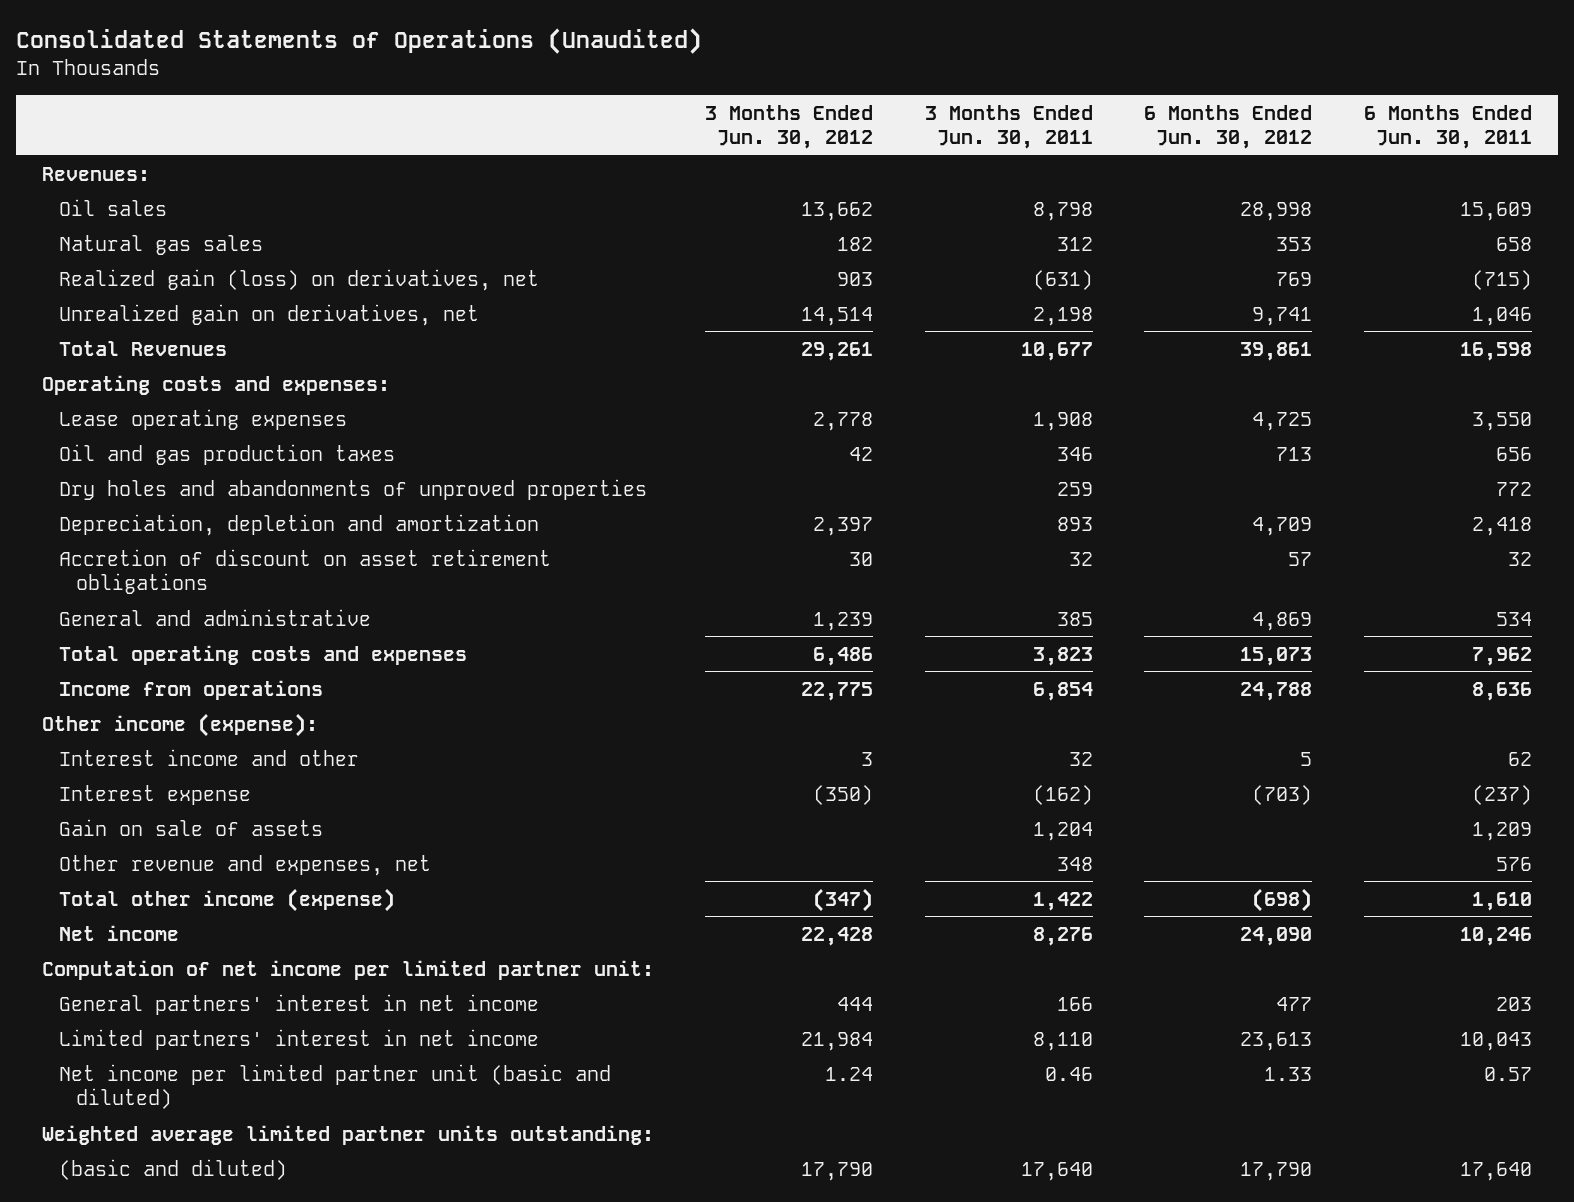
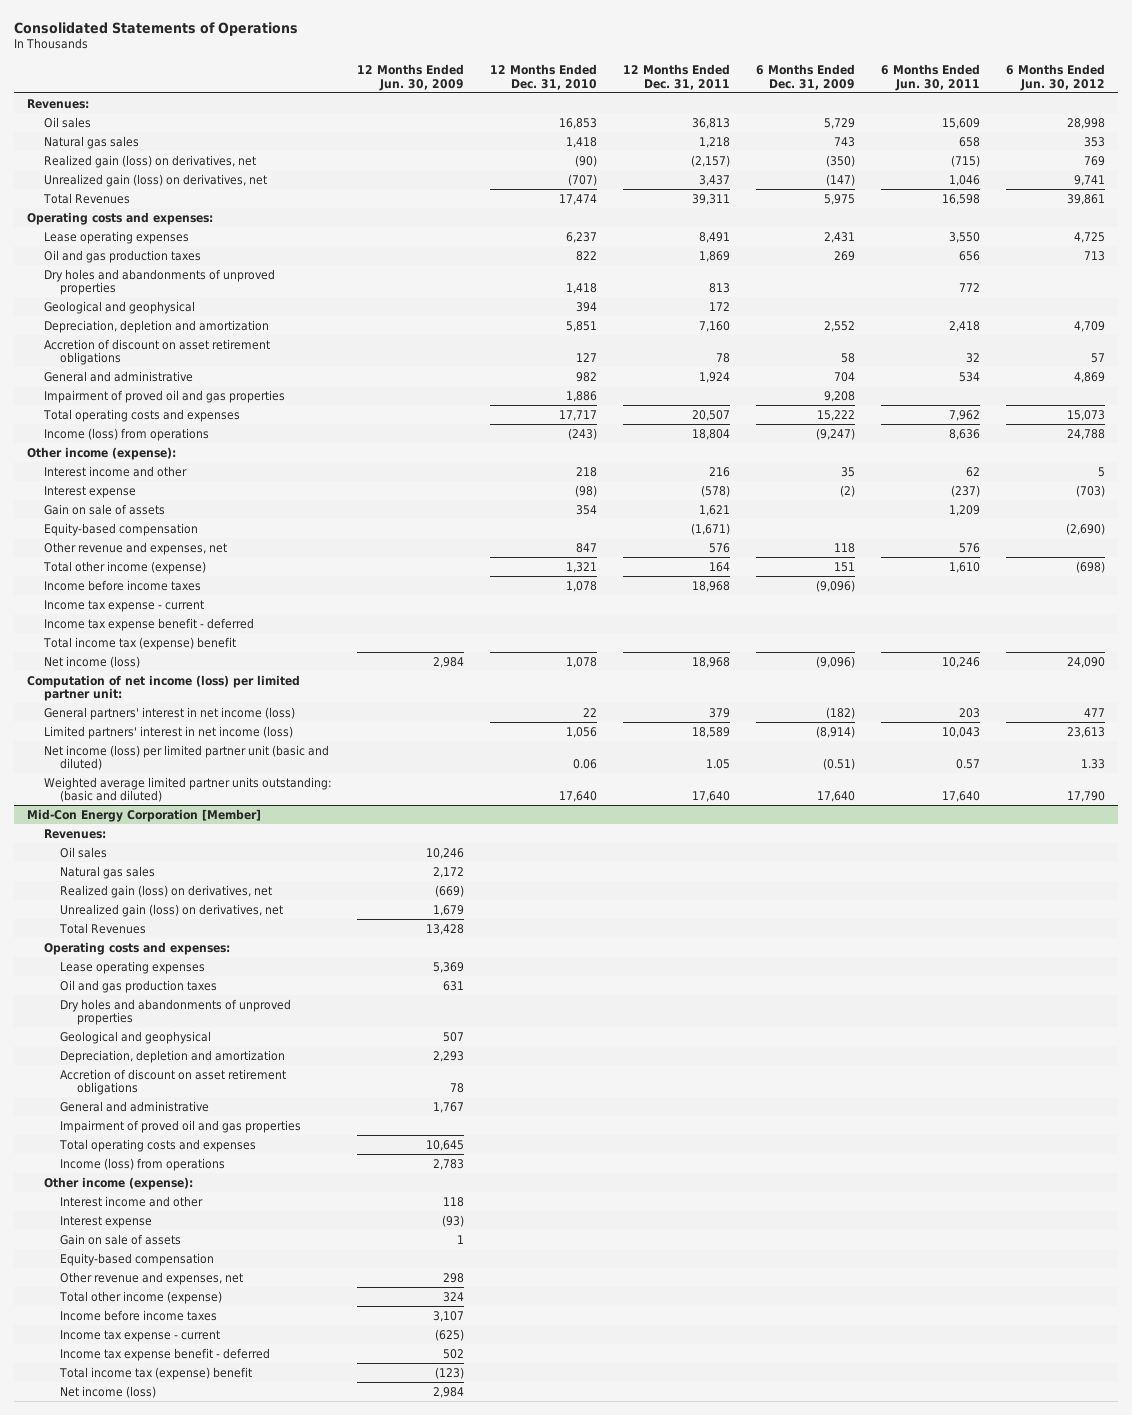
- Consolidated Statements of Operations (Unaudited)
+ Consolidated Statements of Operations
- | 3 Months Ended Jun. 30, 2012 | 3 Months Ended Jun. 30, 2011 | 6 Months Ended Jun. 30, 2012 | 6 Months Ended Jun. 30, 2011
+ | 12 Months Ended Jun. 30, 2009 | 12 Months Ended Dec. 31, 2010 | 12 Months Ended Dec. 31, 2011 | 6 Months Ended Dec. 31, 2009 | 6 Months Ended Jun. 30, 2011 | 6 Months Ended Jun. 30, 2012
- Unrealized gain on derivatives, net | 14,514 | 2,198 | 9,741 | 1,046
+ Unrealized gain (loss) on derivatives, net | | (707) | 3,437 | (147) | 1,046 | 9,741
+ Geological and geophysical | | 394 | 172 | | |
+ Impairment of proved oil and gas properties | | 1,886 | | 9,208 | |
- Income from operations | 22,775 | 6,854 | 24,788 | 8,636
+ Income (loss) from operations | | (243) | 18,804 | (9,247) | 8,636 | 24,788
+ Equity-based compensation | | | (1,671) | | | (2,690)
- Net income | 22,428 | 8,276 | 24,090 | 10,246
- Computation of net income per limited partner unit:
- General partners' interest in net income | 444 | 166 | 477 | 203
- Limited partners' interest in net income | 21,984 | 8,110 | 23,613 | 10,043
- Net income per limited partner unit (basic and diluted) | 1.24 | 0.46 | 1.33 | 0.57
- Weighted average limited partner units outstanding:
- (basic and diluted) | 17,790 | 17,640 | 17,790 | 17,640
+ Income before income taxes | | 1,078 | 18,968 | (9,096) | |
+ Income tax expense - current
+ Income tax expense benefit - deferred
+ Total income tax (expense) benefit
+ Net income (loss) | 2,984 | 1,078 | 18,968 | (9,096) | 10,246 | 24,090
+ Computation of net income (loss) per limited partner unit:
+ General partners' interest in net income (loss) | | 22 | 379 | (182) | 203 | 477
+ Limited partners' interest in net income (loss) | | 1,056 | 18,589 | (8,914) | 10,043 | 23,613
+ Net income (loss) per limited partner unit (basic and diluted) | | 0.06 | 1.05 | (0.51) | 0.57 | 1.33
+ Weighted average limited partner units outstanding: (basic and diluted) | | 17,640 | 17,640 | 17,640 | 17,640 | 17,790
+ Mid-Con Energy Corporation [Member]
+ Revenues:
+ Oil sales | 10,246 | | | | |
+ Natural gas sales | 2,172 | | | | |
+ Realized gain (loss) on derivatives, net | (669) | | | | |
+ Unrealized gain (loss) on derivatives, net | 1,679 | | | | |
+ Total Revenues | 13,428 | | | | |
+ Operating costs and expenses:
+ Lease operating expenses | 5,369 | | | | |
+ Oil and gas production taxes | 631 | | | | |
+ Dry holes and abandonments of unproved properties
+ Geological and geophysical | 507 | | | | |
+ Depreciation, depletion and amortization | 2,293 | | | | |
+ Accretion of discount on asset retirement obligations | 78 | | | | |
+ General and administrative | 1,767 | | | | |
+ Impairment of proved oil and gas properties
+ Total operating costs and expenses | 10,645 | | | | |
+ Income (loss) from operations | 2,783 | | | | |
+ Other income (expense):
+ Interest income and other | 118 | | | | |
+ Interest expense | (93) | | | | |
+ Gain on sale of assets | 1 | | | | |
+ Equity-based compensation
+ Other revenue and expenses, net | 298 | | | | |
+ Total other income (expense) | 324 | | | | |
+ Income before income taxes | 3,107 | | | | |
+ Income tax expense - current | (625) | | | | |
+ Income tax expense benefit - deferred | 502 | | | | |
+ Total income tax (expense) benefit | (123) | | | | |
+ Net income (loss) | 2,984 | | | | |

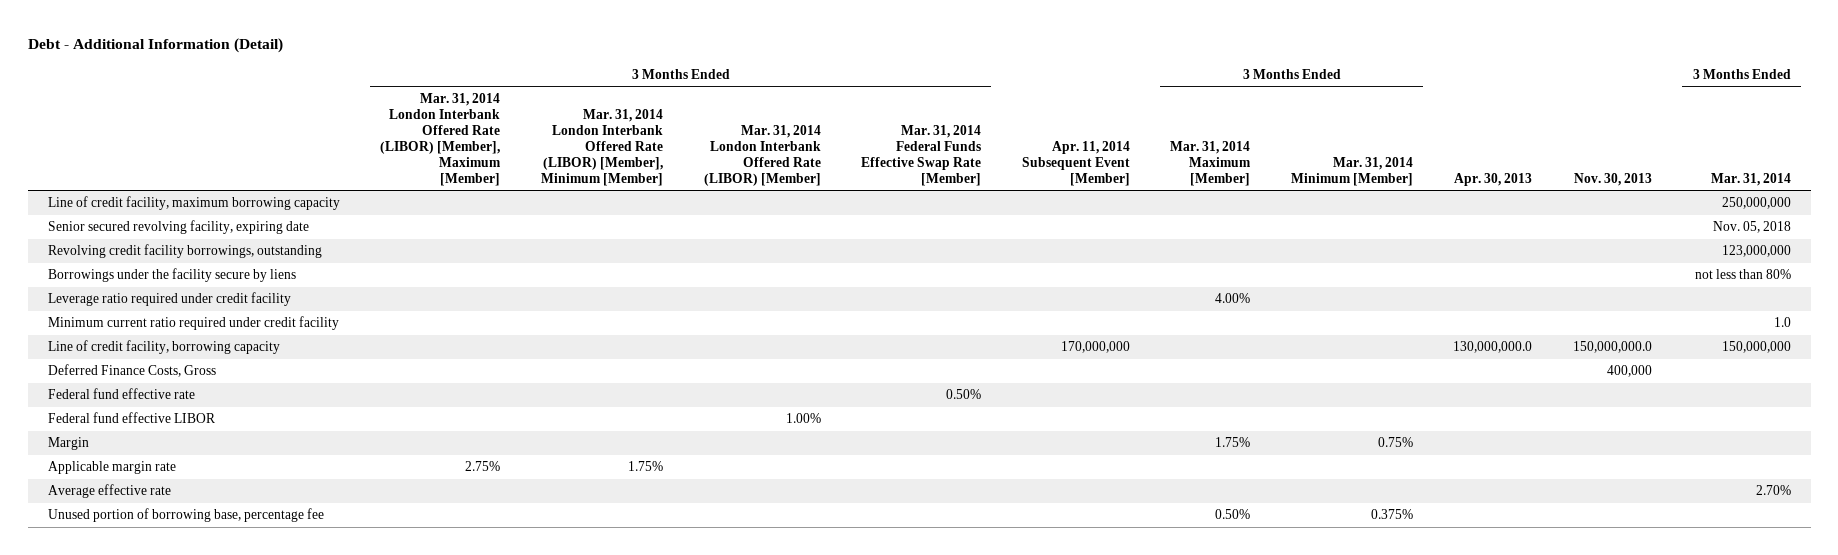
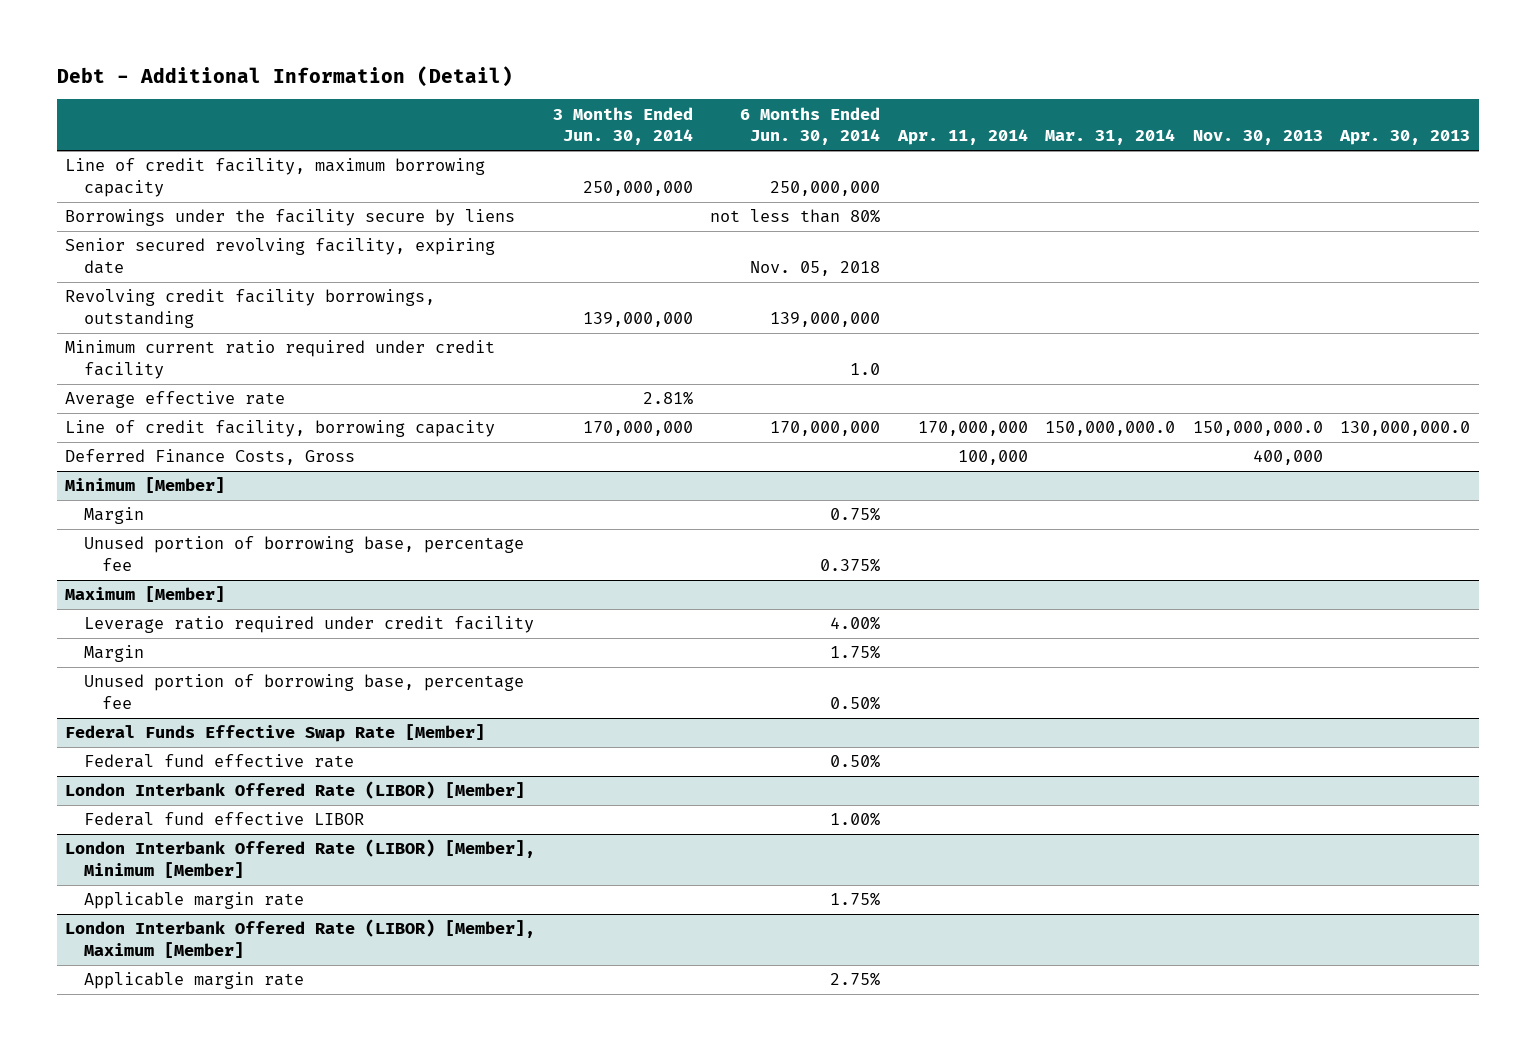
- | 3 Months Ended Mar. 31, 2014 London Interbank Offered Rate (LIBOR) [Member], Maximum [Member] | 3 Months Ended Mar. 31, 2014 London Interbank Offered Rate (LIBOR) [Member], Minimum [Member] | 3 Months Ended Mar. 31, 2014 London Interbank Offered Rate (LIBOR) [Member] | 3 Months Ended Mar. 31, 2014 Federal Funds Effective Swap Rate [Member] | Apr. 11, 2014 Subsequent Event [Member] | 3 Months Ended Mar. 31, 2014 Maximum [Member] | 3 Months Ended Mar. 31, 2014 Minimum [Member] | Apr. 30, 2013 | Nov. 30, 2013 | 3 Months Ended Mar. 31, 2014
+ | 3 Months Ended Jun. 30, 2014 | 6 Months Ended Jun. 30, 2014 | Apr. 11, 2014 | Mar. 31, 2014 | Nov. 30, 2013 | Apr. 30, 2013
moved up: Borrowings under the facility secure by liens | | not less than 80% | | | |
- Leverage ratio required under credit facility | | | | | | 4.00% | | | |
moved up: Average effective rate | 2.81% | | | | |
- Federal fund effective rate | | | | 0.50% | | | | | |
- Federal fund effective LIBOR | | | 1.00% | | | | | | |
- Margin | | | | | | 1.75% | 0.75% | | |
- Applicable margin rate | 2.75% | 1.75% | | | | | | | |
- Unused portion of borrowing base, percentage fee | | | | | | 0.50% | 0.375% | | |
+ Minimum [Member]
+ Margin | | 0.75% | | | |
+ Unused portion of borrowing base, percentage fee | | 0.375% | | | |
+ Maximum [Member]
+ Leverage ratio required under credit facility | | 4.00% | | | |
+ Margin | | 1.75% | | | |
+ Unused portion of borrowing base, percentage fee | | 0.50% | | | |
+ Federal Funds Effective Swap Rate [Member]
+ Federal fund effective rate | | 0.50% | | | |
+ London Interbank Offered Rate (LIBOR) [Member]
+ Federal fund effective LIBOR | | 1.00% | | | |
+ London Interbank Offered Rate (LIBOR) [Member], Minimum [Member]
+ Applicable margin rate | | 1.75% | | | |
+ London Interbank Offered Rate (LIBOR) [Member], Maximum [Member]
+ Applicable margin rate | | 2.75% | | | |

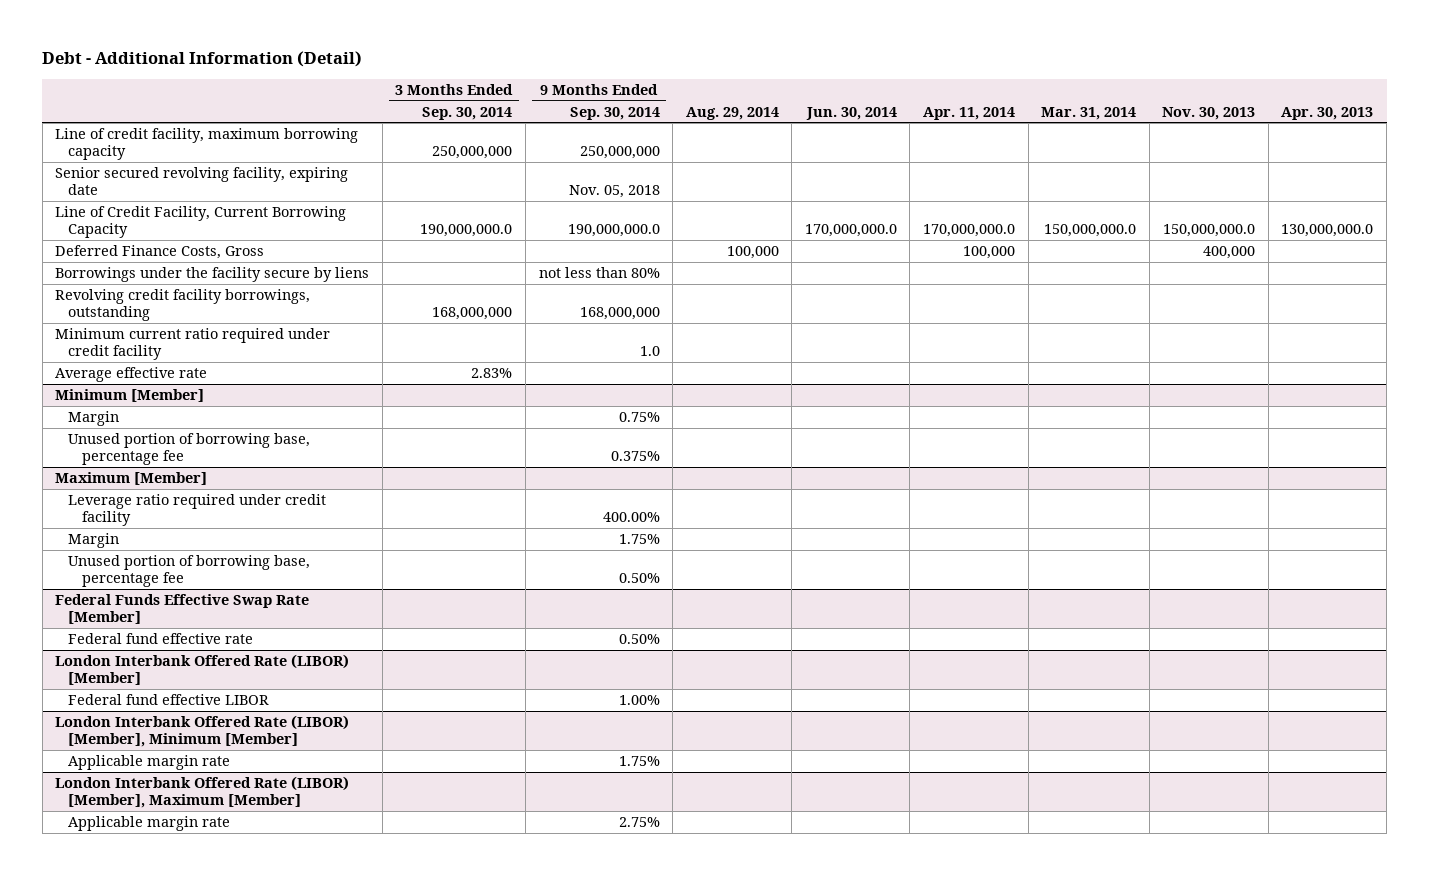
- | 3 Months Ended Jun. 30, 2014 | 6 Months Ended Jun. 30, 2014 | Apr. 11, 2014 | Mar. 31, 2014 | Nov. 30, 2013 | Apr. 30, 2013
+ | 3 Months Ended Sep. 30, 2014 | 9 Months Ended Sep. 30, 2014 | Aug. 29, 2014 | Jun. 30, 2014 | Apr. 11, 2014 | Mar. 31, 2014 | Nov. 30, 2013 | Apr. 30, 2013
+ Line of Credit Facility, Current Borrowing Capacity | 190,000,000.0 | 190,000,000.0 | | 170,000,000.0 | 170,000,000.0 | 150,000,000.0 | 150,000,000.0 | 130,000,000.0
moved up: Deferred Finance Costs, Gross | | | 100,000 | | 100,000 | | 400,000 |
moved down: Borrowings under the facility secure by liens | | not less than 80% | | | | | |
- Line of credit facility, borrowing capacity | 170,000,000 | 170,000,000 | 170,000,000 | 150,000,000.0 | 150,000,000.0 | 130,000,000.0

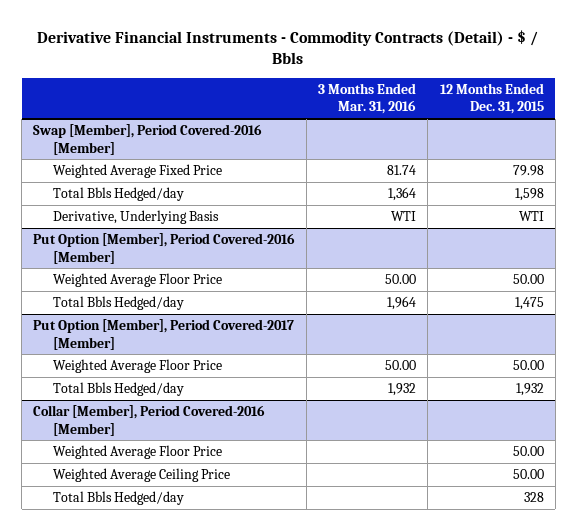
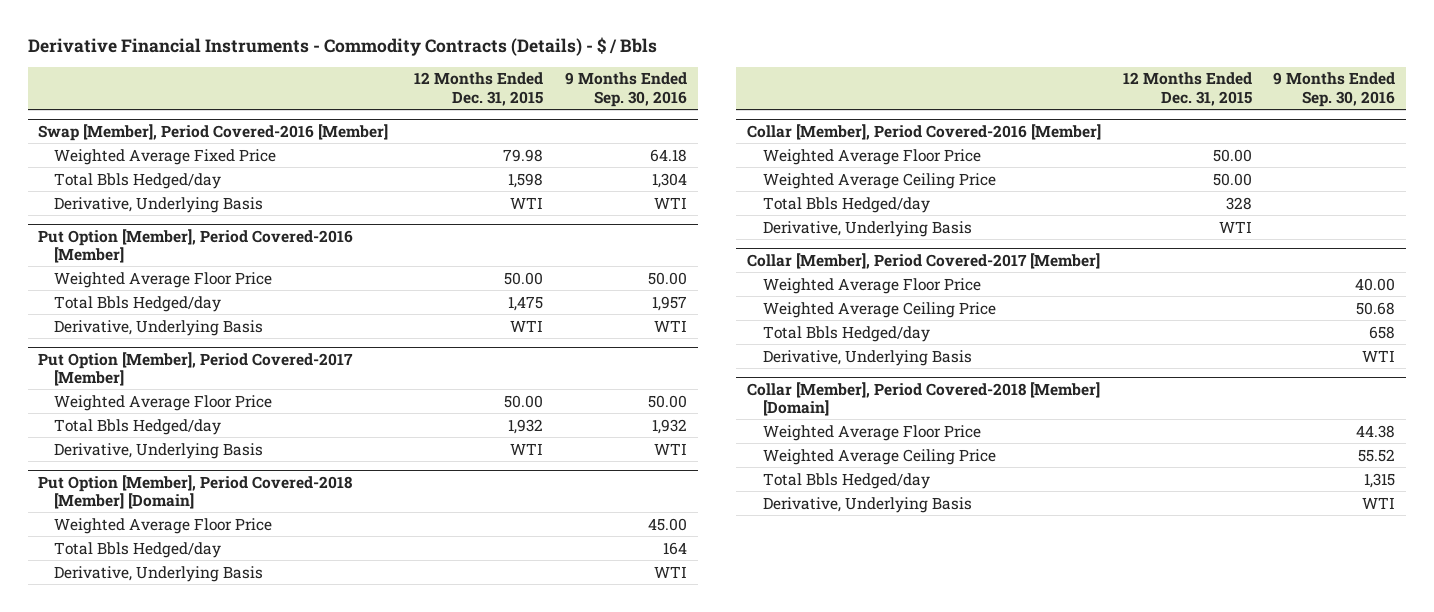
- Derivative Financial Instruments - Commodity Contracts (Detail) - $ / Bbls
+ Derivative Financial Instruments - Commodity Contracts (Details) - $ / Bbls
- | 3 Months Ended Mar. 31, 2016 | 12 Months Ended Dec. 31, 2015
+ | 12 Months Ended Dec. 31, 2015 | 9 Months Ended Sep. 30, 2016
@ Put Option [Member], Period Covered-2016 [Member]
+ Derivative, Underlying Basis | WTI | WTI
@ Put Option [Member], Period Covered-2017 [Member]
+ Derivative, Underlying Basis | WTI | WTI
+ Put Option [Member], Period Covered-2018 [Member] [Domain]
+ Weighted Average Floor Price | | 45.00
+ Total Bbls Hedged/day | | 164
+ Derivative, Underlying Basis | | WTI
@ Collar [Member], Period Covered-2016 [Member]
+ Derivative, Underlying Basis | WTI |
+ Collar [Member], Period Covered-2017 [Member]
+ Weighted Average Floor Price | | 40.00
+ Weighted Average Ceiling Price | | 50.68
+ Total Bbls Hedged/day | | 658
+ Derivative, Underlying Basis | | WTI
+ Collar [Member], Period Covered-2018 [Member] [Domain]
+ Weighted Average Floor Price | | 44.38
+ Weighted Average Ceiling Price | | 55.52
+ Total Bbls Hedged/day | | 1,315
+ Derivative, Underlying Basis | | WTI

